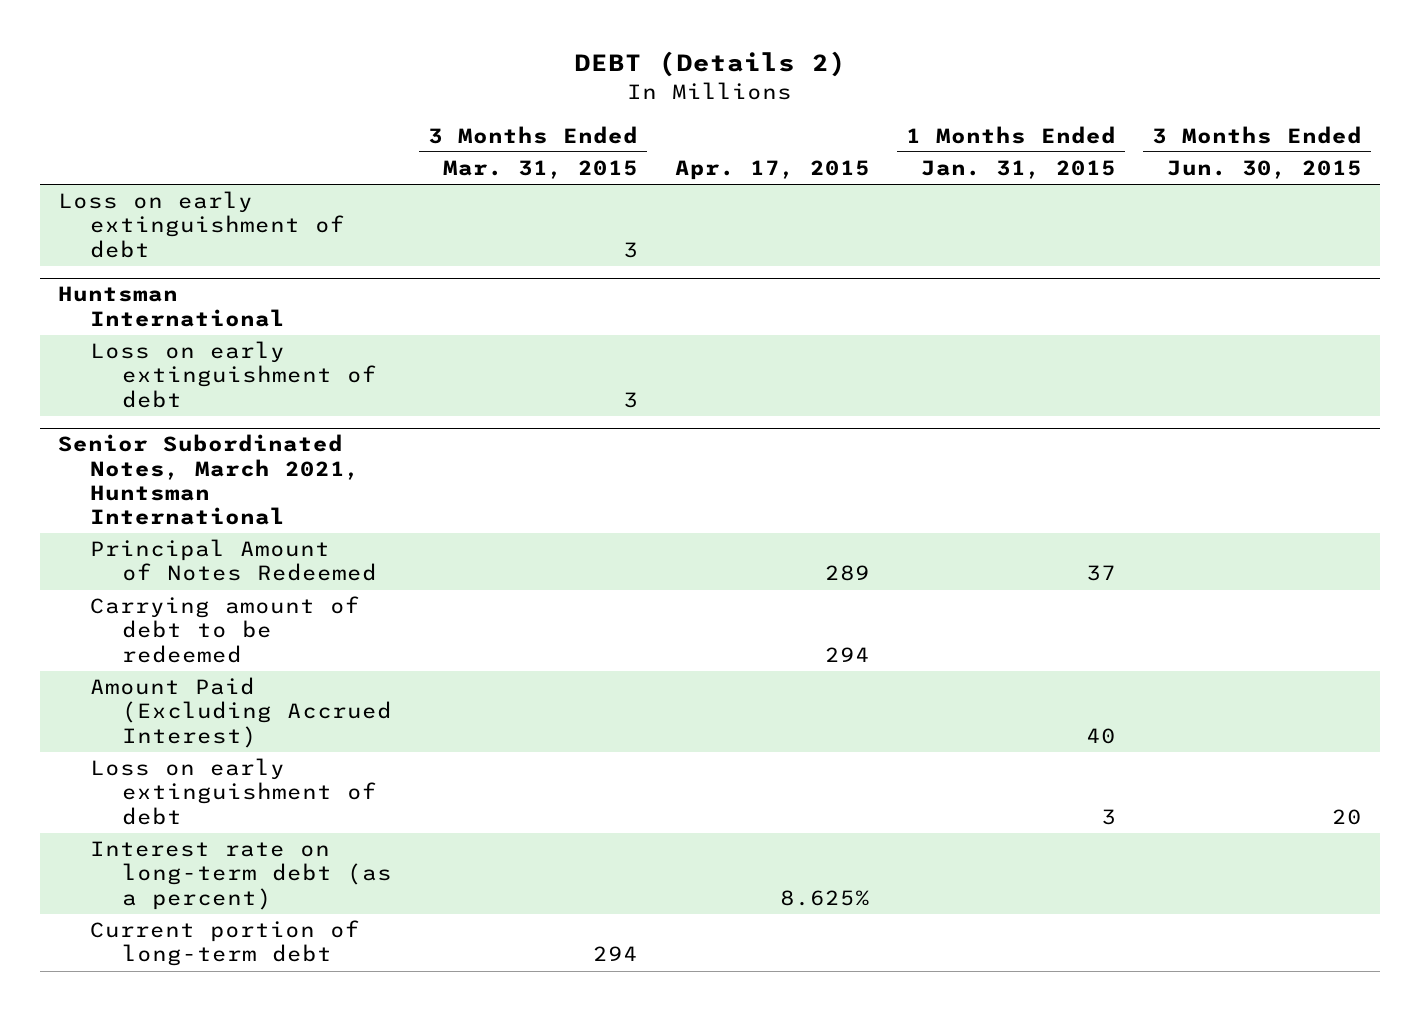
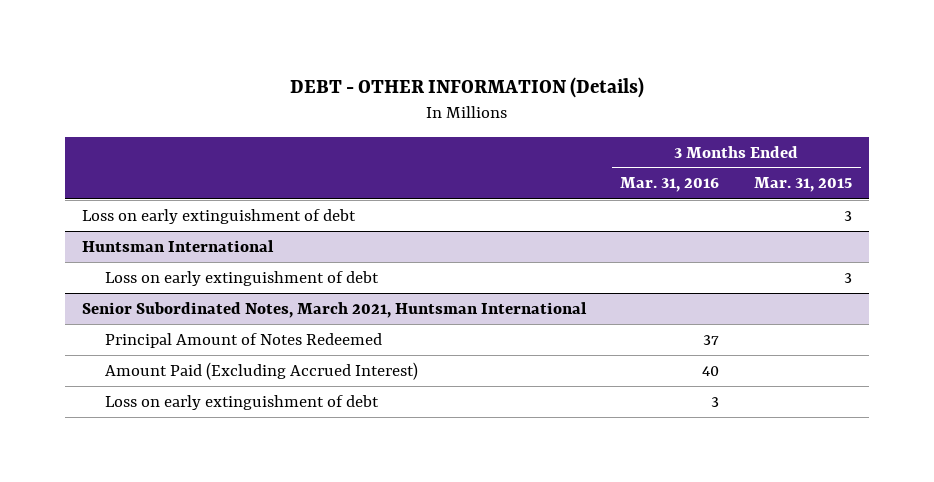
- DEBT (Details 2)
+ DEBT - OTHER INFORMATION (Details)
- | 3 Months Ended Mar. 31, 2015 | Apr. 17, 2015 | 1 Months Ended Jan. 31, 2015 | 3 Months Ended Jun. 30, 2015
+ | 3 Months Ended Mar. 31, 2016 | 3 Months Ended Mar. 31, 2015
@ Senior Subordinated Notes, March 2021, Huntsman International
- Carrying amount of debt to be redeemed | | 294 | |
- Interest rate on long-term debt (as a percent) | | 8.625% | |
- Current portion of long-term debt | 294 | | |

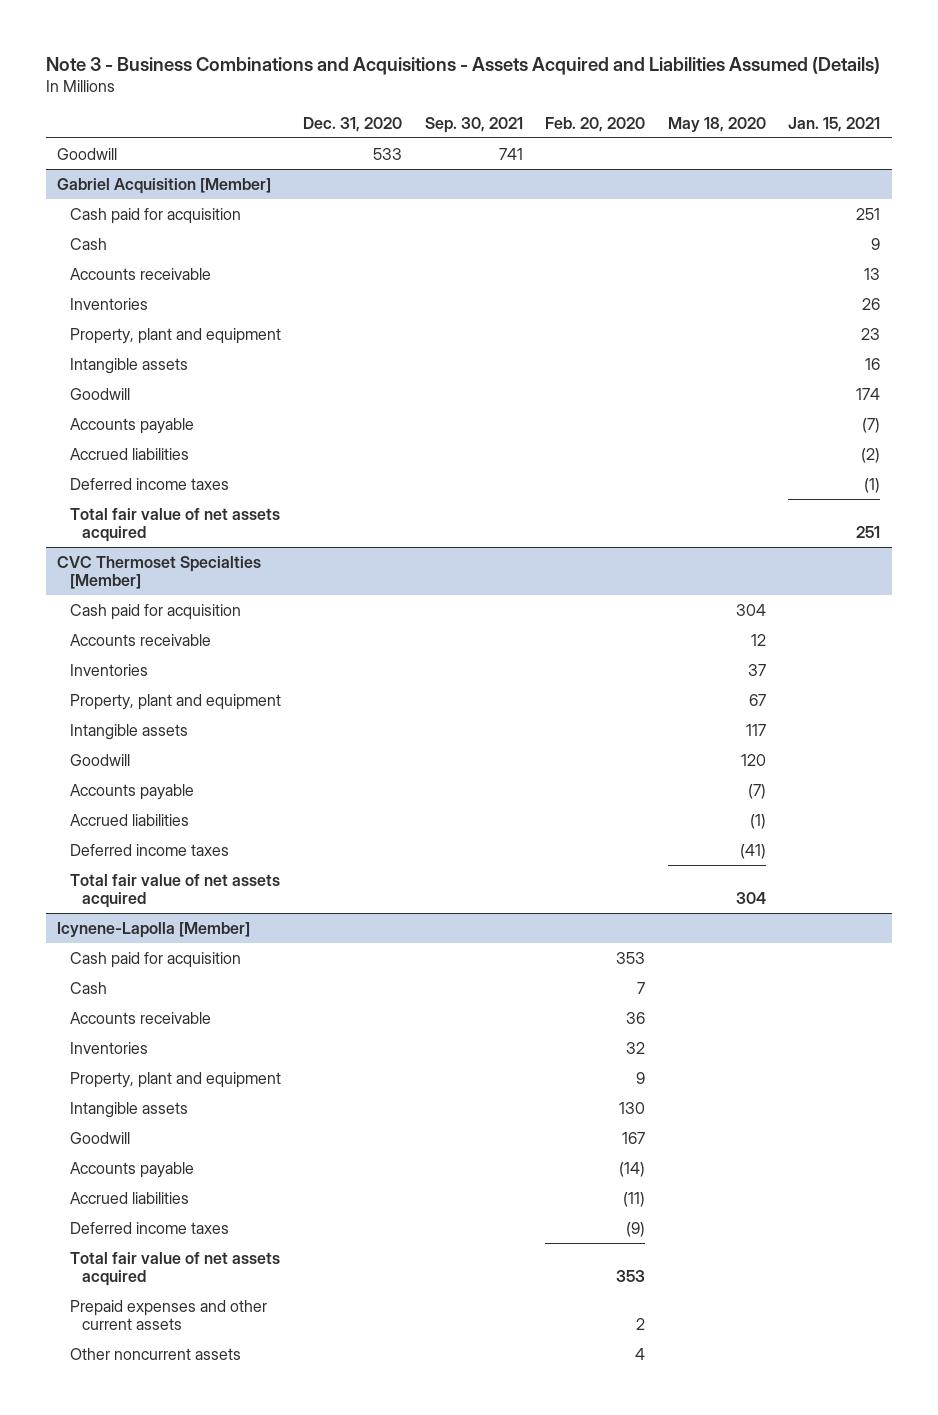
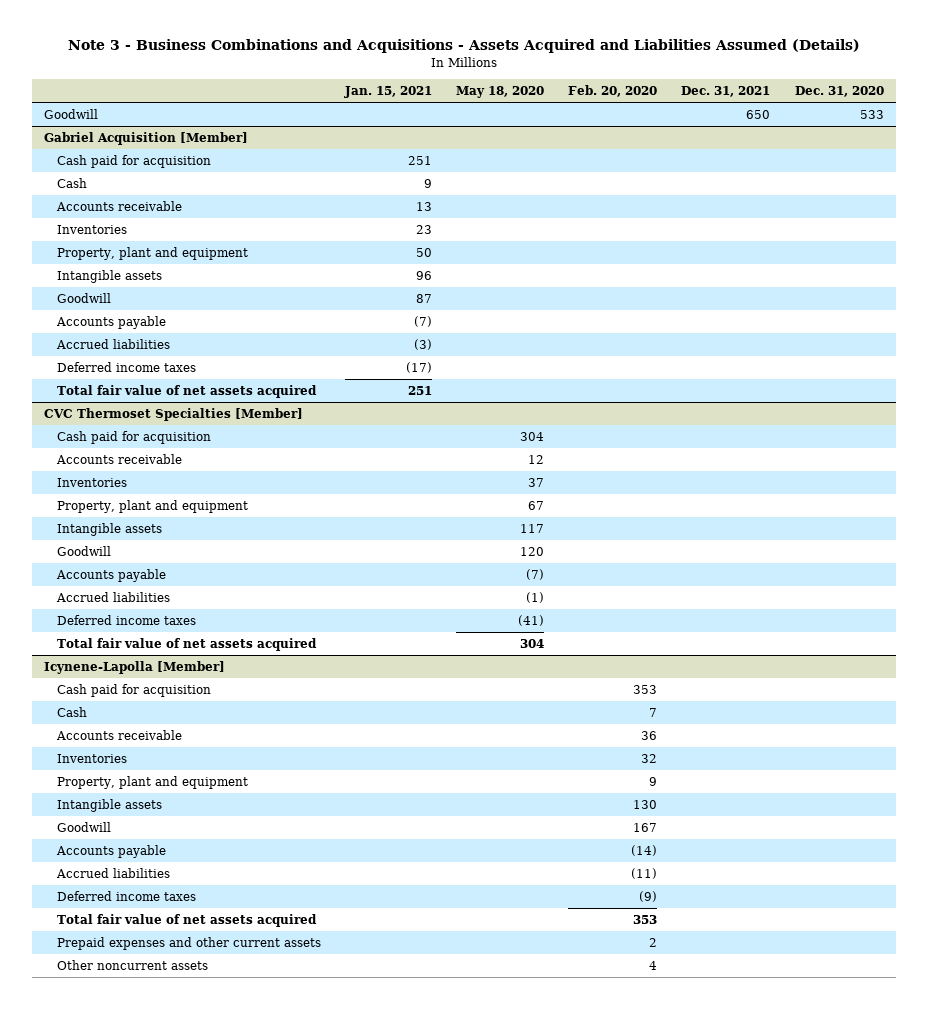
- | Dec. 31, 2020 | Sep. 30, 2021 | Feb. 20, 2020 | May 18, 2020 | Jan. 15, 2021
+ | Jan. 15, 2021 | May 18, 2020 | Feb. 20, 2020 | Dec. 31, 2021 | Dec. 31, 2020
@ Gabriel Acquisition [Member]
- Inventories | | | | | 26
- Property, plant and equipment | | | | | 23
- Intangible assets | | | | | 16
- Goodwill | | | | | 174
+ Inventories | 23 | | | |
+ Property, plant and equipment | 50 | | | |
+ Intangible assets | 96 | | | |
+ Goodwill | 87 | | | |
- Accrued liabilities | | | | | (2)
- Deferred income taxes | | | | | (1)
+ Accrued liabilities | (3) | | | |
+ Deferred income taxes | (17) | | | |

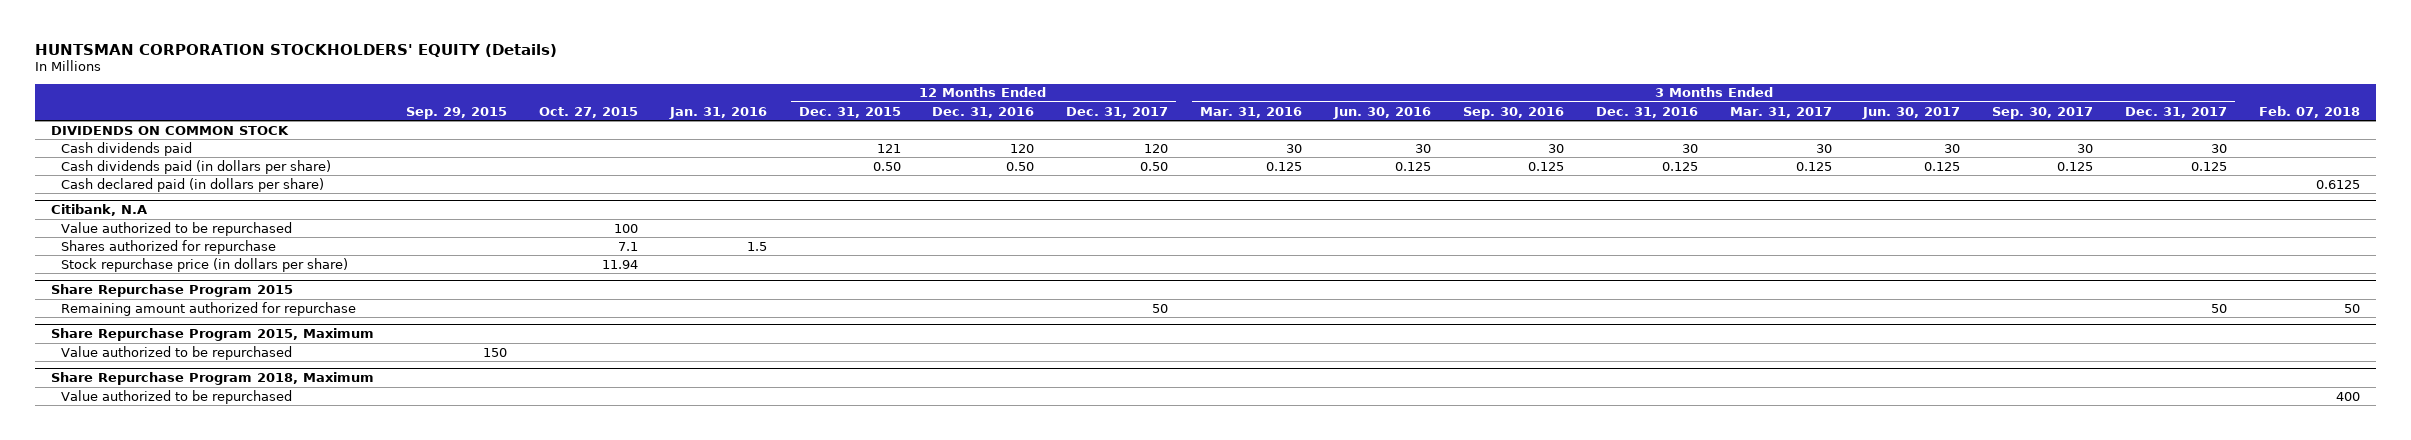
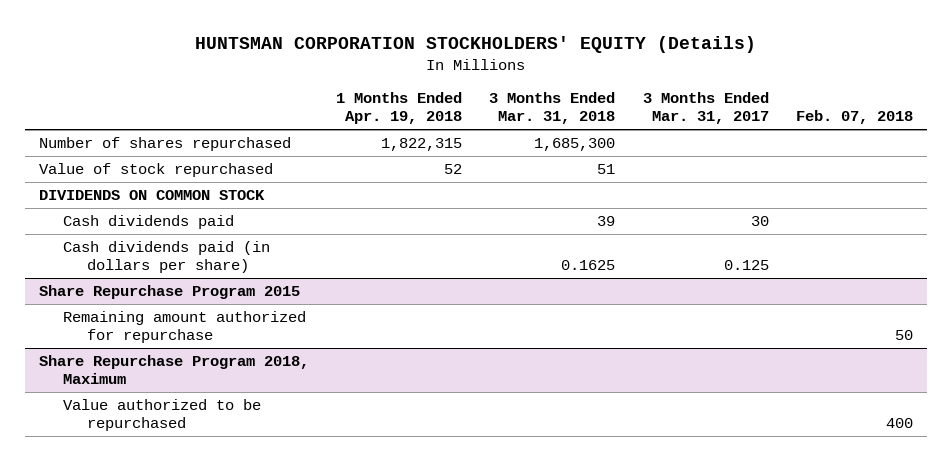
- | Sep. 29, 2015 | Oct. 27, 2015 | Jan. 31, 2016 | 12 Months Ended Dec. 31, 2015 | 12 Months Ended Dec. 31, 2016 | 12 Months Ended Dec. 31, 2017 | 3 Months Ended Mar. 31, 2016 | 3 Months Ended Jun. 30, 2016 | 3 Months Ended Sep. 30, 2016 | 3 Months Ended Dec. 31, 2016 | 3 Months Ended Mar. 31, 2017 | 3 Months Ended Jun. 30, 2017 | 3 Months Ended Sep. 30, 2017 | 3 Months Ended Dec. 31, 2017 | Feb. 07, 2018
+ | 1 Months Ended Apr. 19, 2018 | 3 Months Ended Mar. 31, 2018 | 3 Months Ended Mar. 31, 2017 | Feb. 07, 2018
+ Number of shares repurchased | 1,822,315 | 1,685,300 | |
+ Value of stock repurchased | 52 | 51 | |
- Cash declared paid (in dollars per share) | | | | | | | | | | | | | | | 0.6125
- Citibank, N.A
- Value authorized to be repurchased | | 100 | | | | | | | | | | | | |
- Shares authorized for repurchase | | 7.1 | 1.5 | | | | | | | | | | | |
- Stock repurchase price (in dollars per share) | | 11.94 | | | | | | | | | | | | |
- Share Repurchase Program 2015, Maximum
- Value authorized to be repurchased | 150 | | | | | | | | | | | | | |

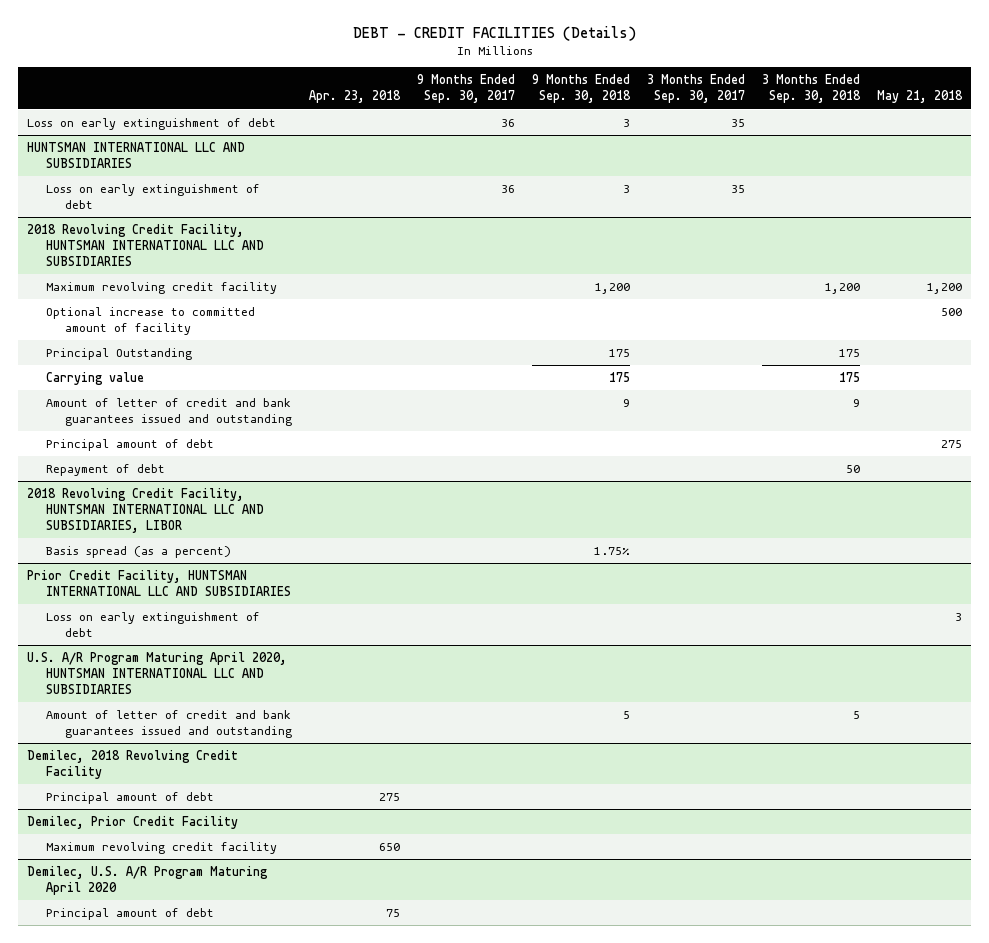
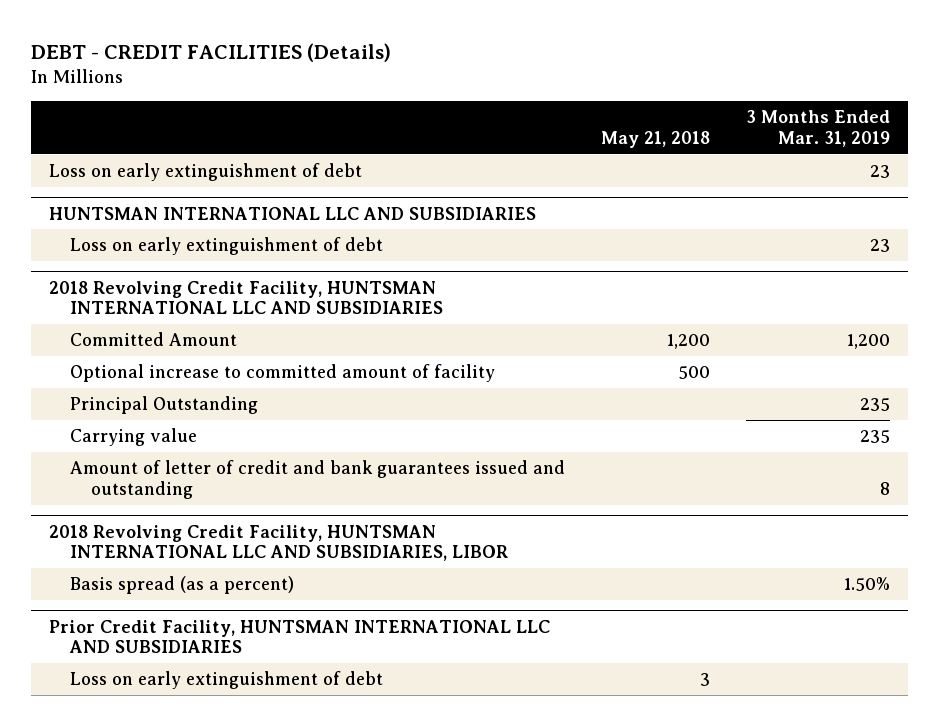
- | Apr. 23, 2018 | 9 Months Ended Sep. 30, 2017 | 9 Months Ended Sep. 30, 2018 | 3 Months Ended Sep. 30, 2017 | 3 Months Ended Sep. 30, 2018 | May 21, 2018
+ | May 21, 2018 | 3 Months Ended Mar. 31, 2019
@ 2018 Revolving Credit Facility, HUNTSMAN INTERNATIONAL LLC AND SUBSIDIARIES
- Maximum revolving credit facility | | | 1,200 | | 1,200 | 1,200
+ Committed Amount | 1,200 | 1,200
- Principal amount of debt | | | | | | 275
- Repayment of debt | | | | | 50 |
- U.S. A/R Program Maturing April 2020, HUNTSMAN INTERNATIONAL LLC AND SUBSIDIARIES
- Amount of letter of credit and bank guarantees issued and outstanding | | | 5 | | 5 |
- Demilec, 2018 Revolving Credit Facility
- Principal amount of debt | 275 | | | | |
- Demilec, Prior Credit Facility
- Maximum revolving credit facility | 650 | | | | |
- Demilec, U.S. A/R Program Maturing April 2020
- Principal amount of debt | 75 | | | | |

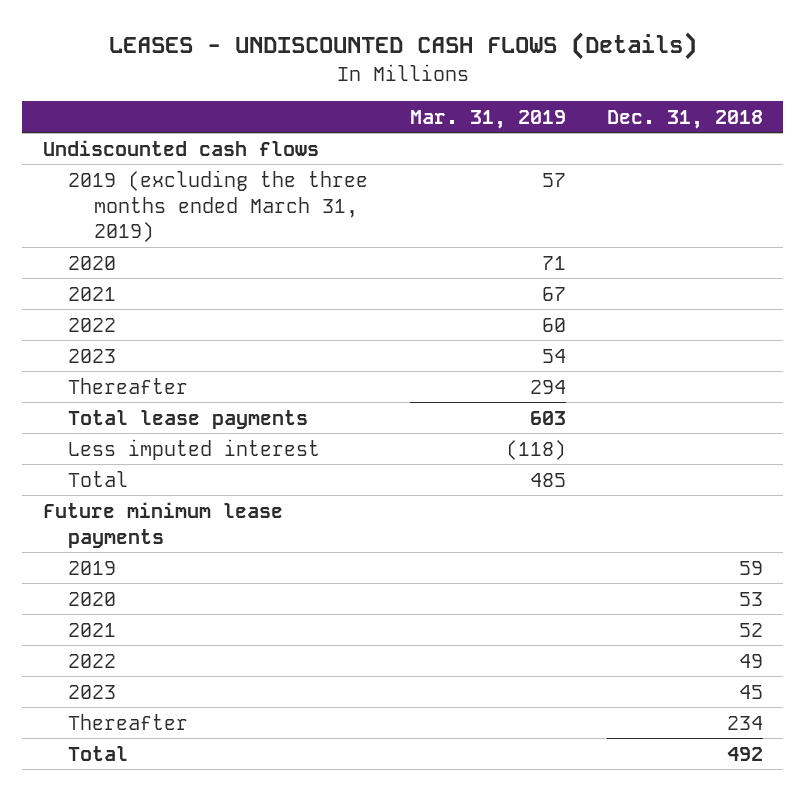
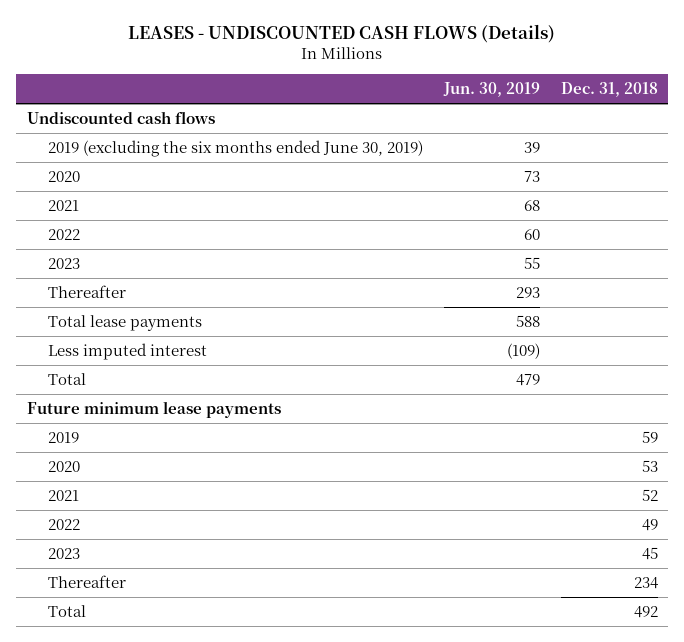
- | Mar. 31, 2019 | Dec. 31, 2018
+ | Jun. 30, 2019 | Dec. 31, 2018
- 2019 (excluding the three months ended March 31, 2019) | 57 |
+ 2019 (excluding the six months ended June 30, 2019) | 39 |

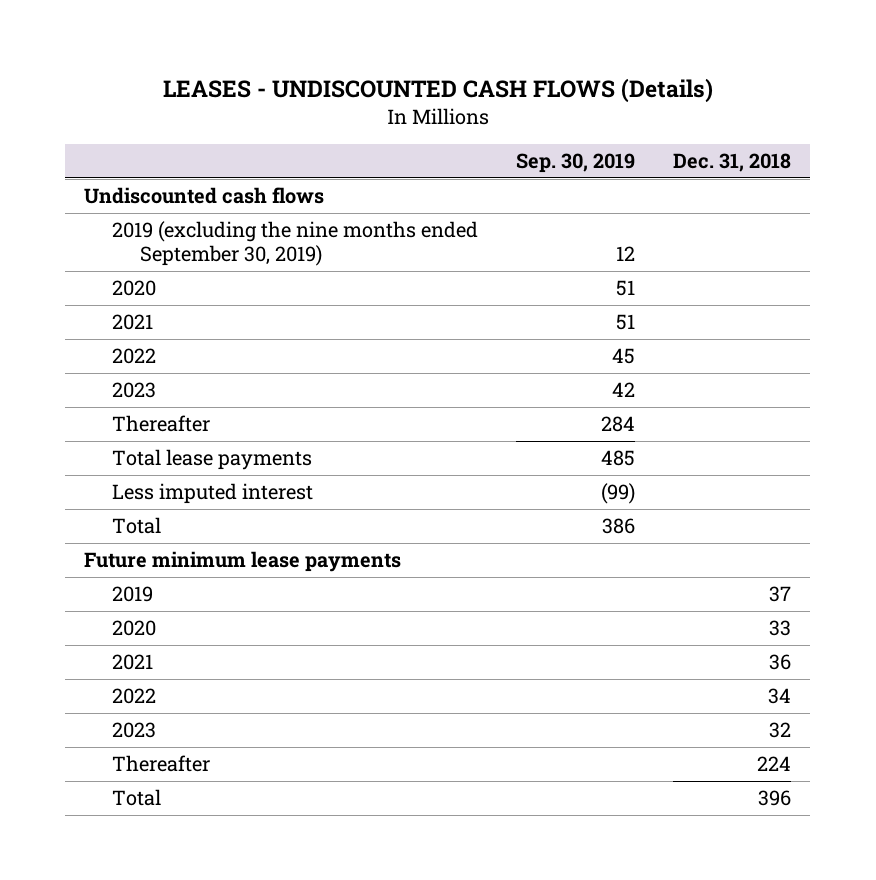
- | Jun. 30, 2019 | Dec. 31, 2018
+ | Sep. 30, 2019 | Dec. 31, 2018
- 2019 (excluding the six months ended June 30, 2019) | 39 |
+ 2019 (excluding the nine months ended September 30, 2019) | 12 |
- 2019 | | 59
- 2020 | | 53
- 2021 | | 52
- 2022 | | 49
- 2023 | | 45
- Thereafter | | 234
- Total | | 492
+ 2019 | | 37
+ 2020 | | 33
+ 2021 | | 36
+ 2022 | | 34
+ 2023 | | 32
+ Thereafter | | 224
+ Total | | 396

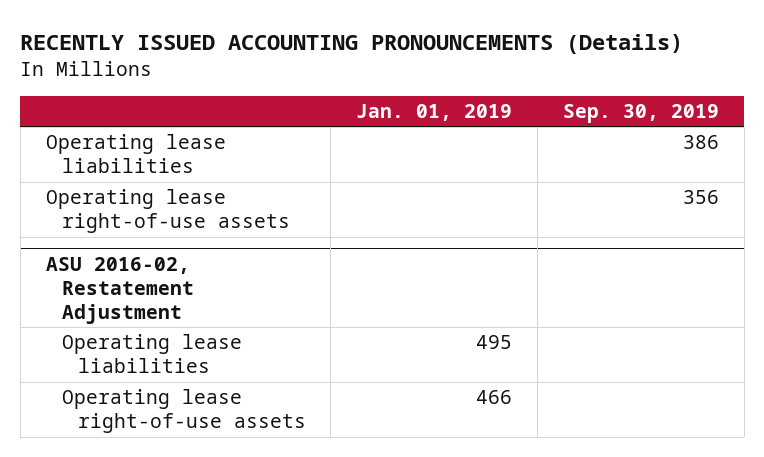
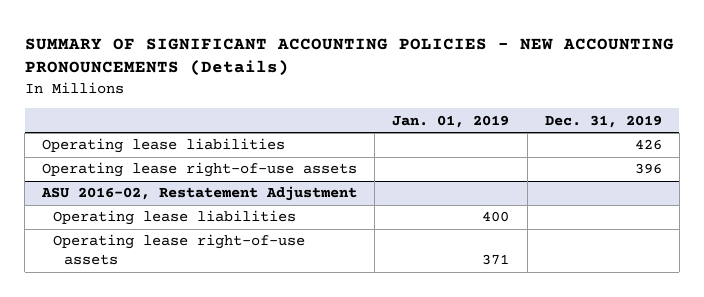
- RECENTLY ISSUED ACCOUNTING PRONOUNCEMENTS (Details)
+ SUMMARY OF SIGNIFICANT ACCOUNTING POLICIES - NEW ACCOUNTING PRONOUNCEMENTS (Details)
- | Jan. 01, 2019 | Sep. 30, 2019
+ | Jan. 01, 2019 | Dec. 31, 2019
@ ASU 2016-02, Restatement Adjustment
- Operating lease liabilities | 495 |
- Operating lease right-of-use assets | 466 |
+ Operating lease liabilities | 400 |
+ Operating lease right-of-use assets | 371 |

